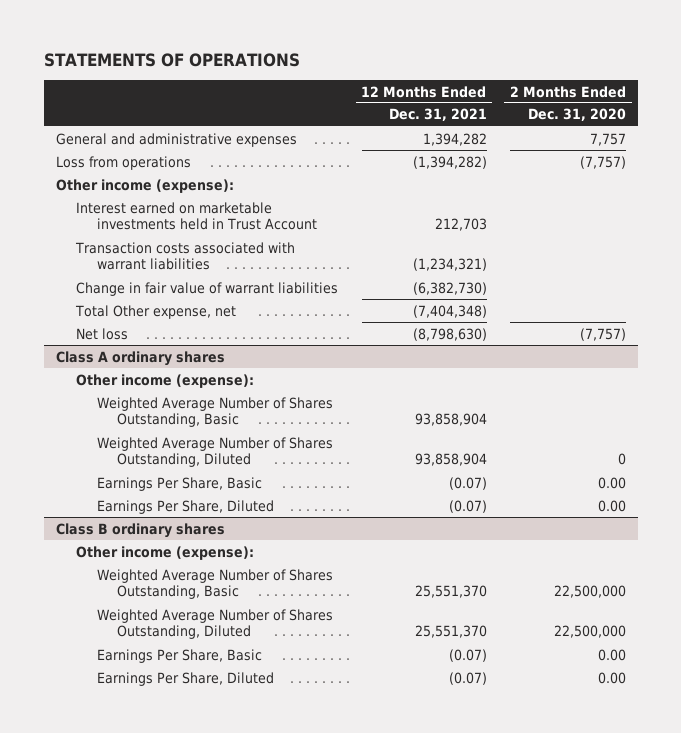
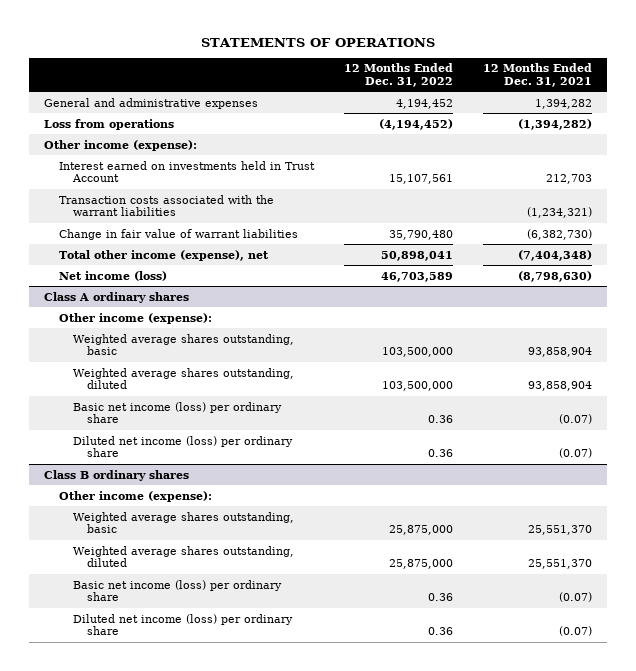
- | 12 Months Ended Dec. 31, 2021 | 2 Months Ended Dec. 31, 2020
+ | 12 Months Ended Dec. 31, 2022 | 12 Months Ended Dec. 31, 2021
- Interest earned on marketable investments held in Trust Account | 212,703 |
- Transaction costs associated with warrant liabilities | (1,234,321) |
+ Interest earned on investments held in Trust Account | 15,107,561 | 212,703
+ Transaction costs associated with the warrant liabilities | | (1,234,321)
- Total Other expense, net | (7,404,348) |
- Net loss | (8,798,630) | (7,757)
+ Total other income (expense), net | 50,898,041 | (7,404,348)
+ Net income (loss) | 46,703,589 | (8,798,630)
@ Class A ordinary shares
- Weighted Average Number of Shares Outstanding, Basic | 93,858,904 |
- Weighted Average Number of Shares Outstanding, Diluted | 93,858,904 | 0
- Earnings Per Share, Basic | (0.07) | 0.00
- Earnings Per Share, Diluted | (0.07) | 0.00
+ Weighted average shares outstanding, basic | 103,500,000 | 93,858,904
+ Weighted average shares outstanding, diluted | 103,500,000 | 93,858,904
+ Basic net income (loss) per ordinary share | 0.36 | (0.07)
+ Diluted net income (loss) per ordinary share | 0.36 | (0.07)
@ Class B ordinary shares
- Weighted Average Number of Shares Outstanding, Basic | 25,551,370 | 22,500,000
- Weighted Average Number of Shares Outstanding, Diluted | 25,551,370 | 22,500,000
- Earnings Per Share, Basic | (0.07) | 0.00
- Earnings Per Share, Diluted | (0.07) | 0.00
+ Weighted average shares outstanding, basic | 25,875,000 | 25,551,370
+ Weighted average shares outstanding, diluted | 25,875,000 | 25,551,370
+ Basic net income (loss) per ordinary share | 0.36 | (0.07)
+ Diluted net income (loss) per ordinary share | 0.36 | (0.07)

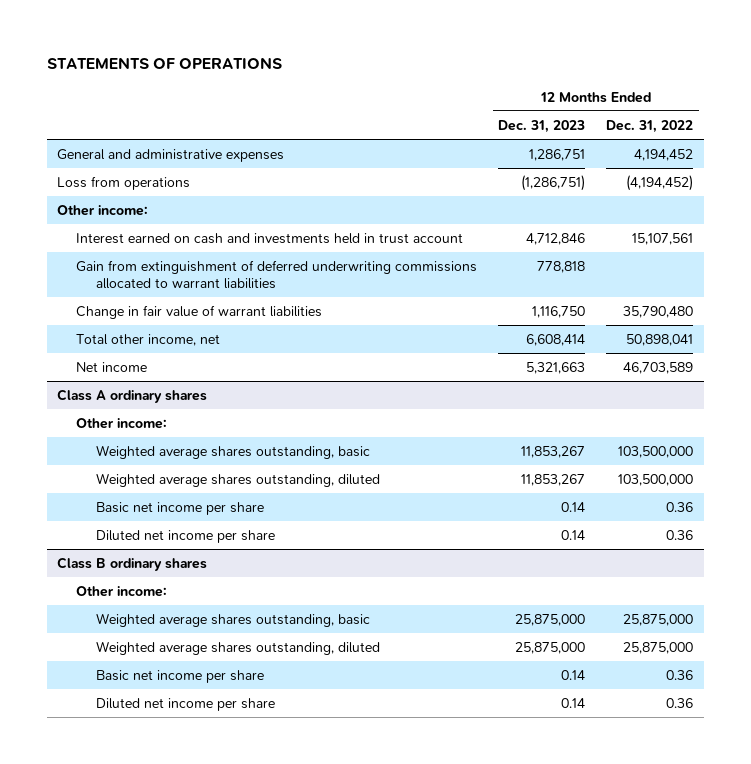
- | 12 Months Ended Dec. 31, 2022 | 12 Months Ended Dec. 31, 2021
+ | 12 Months Ended Dec. 31, 2023 | 12 Months Ended Dec. 31, 2022
- Other income (expense):
- Interest earned on investments held in Trust Account | 15,107,561 | 212,703
- Transaction costs associated with the warrant liabilities | | (1,234,321)
+ Other income:
+ Interest earned on cash and investments held in trust account | 4,712,846 | 15,107,561
+ Gain from extinguishment of deferred underwriting commissions allocated to warrant liabilities | 778,818 |
- Total other income (expense), net | 50,898,041 | (7,404,348)
- Net income (loss) | 46,703,589 | (8,798,630)
+ Total other income, net | 6,608,414 | 50,898,041
+ Net income | 5,321,663 | 46,703,589
@ Class A ordinary shares
- Other income (expense):
+ Other income:
- Basic net income (loss) per ordinary share | 0.36 | (0.07)
- Diluted net income (loss) per ordinary share | 0.36 | (0.07)
+ Basic net income per share | 0.14 | 0.36
+ Diluted net income per share | 0.14 | 0.36
@ Class B ordinary shares
- Other income (expense):
+ Other income:
- Basic net income (loss) per ordinary share | 0.36 | (0.07)
- Diluted net income (loss) per ordinary share | 0.36 | (0.07)
+ Basic net income per share | 0.14 | 0.36
+ Diluted net income per share | 0.14 | 0.36

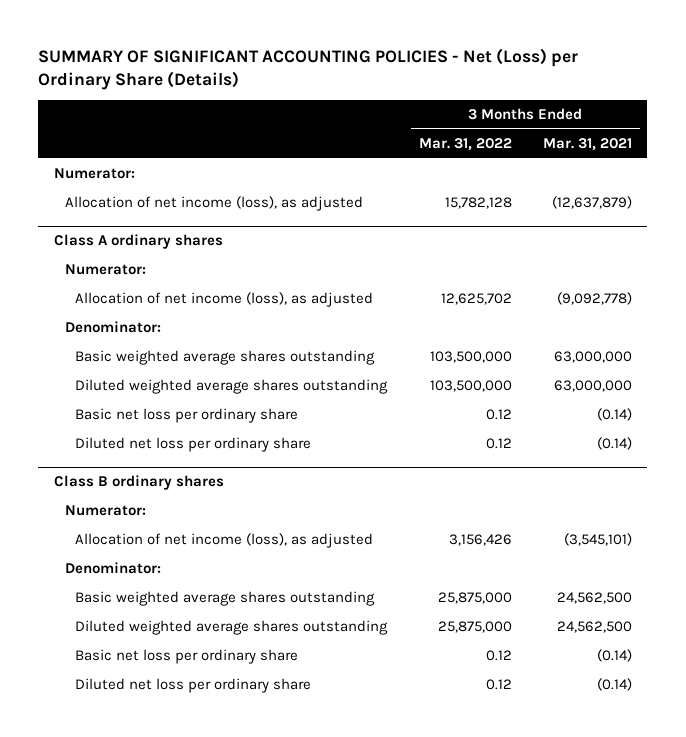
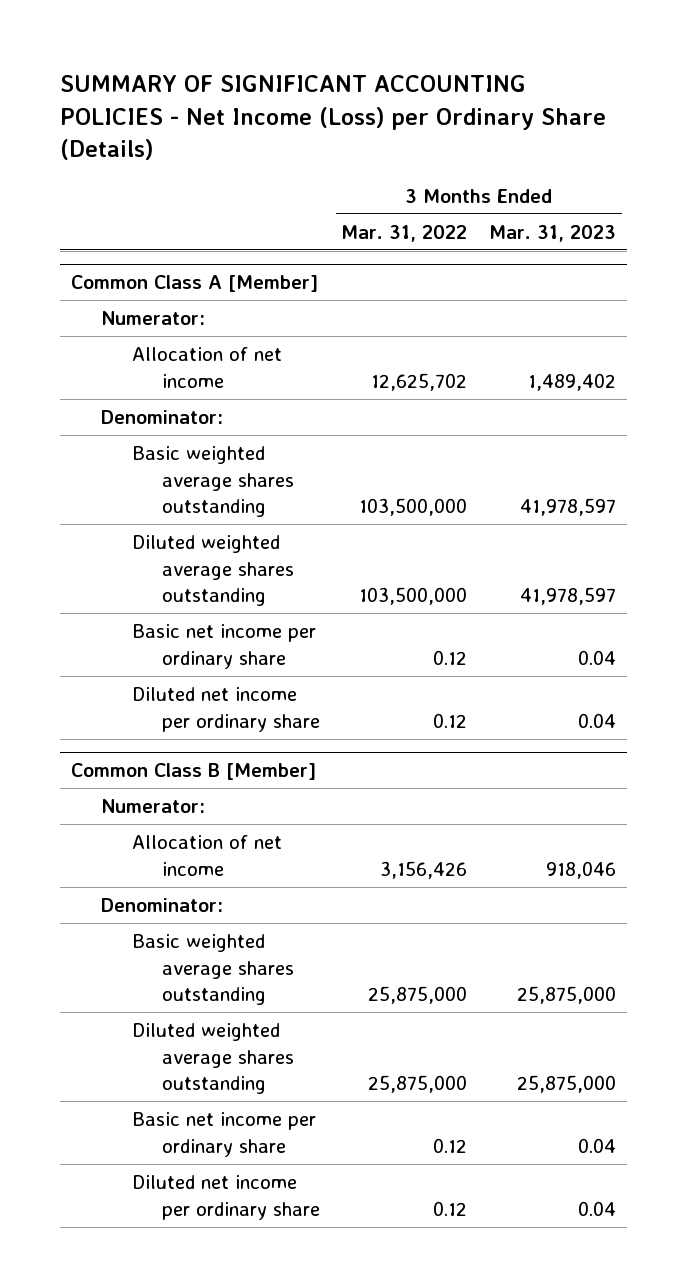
- SUMMARY OF SIGNIFICANT ACCOUNTING POLICIES - Net (Loss) per Ordinary Share (Details)
+ SUMMARY OF SIGNIFICANT ACCOUNTING POLICIES - Net Income (Loss) per Ordinary Share (Details)
- | 3 Months Ended Mar. 31, 2022 | 3 Months Ended Mar. 31, 2021
+ | 3 Months Ended Mar. 31, 2022 | 3 Months Ended Mar. 31, 2023
- Numerator:
- Allocation of net income (loss), as adjusted | 15,782,128 | (12,637,879)
- Class A ordinary shares
+ Common Class A [Member]
- Allocation of net income (loss), as adjusted | 12,625,702 | (9,092,778)
+ Allocation of net income | 12,625,702 | 1,489,402
- Basic net loss per ordinary share | 0.12 | (0.14)
- Diluted net loss per ordinary share | 0.12 | (0.14)
- Class B ordinary shares
+ Basic net income per ordinary share | 0.12 | 0.04
+ Diluted net income per ordinary share | 0.12 | 0.04
+ Common Class B [Member]
- Allocation of net income (loss), as adjusted | 3,156,426 | (3,545,101)
+ Allocation of net income | 3,156,426 | 918,046
- Basic net loss per ordinary share | 0.12 | (0.14)
- Diluted net loss per ordinary share | 0.12 | (0.14)
+ Basic net income per ordinary share | 0.12 | 0.04
+ Diluted net income per ordinary share | 0.12 | 0.04

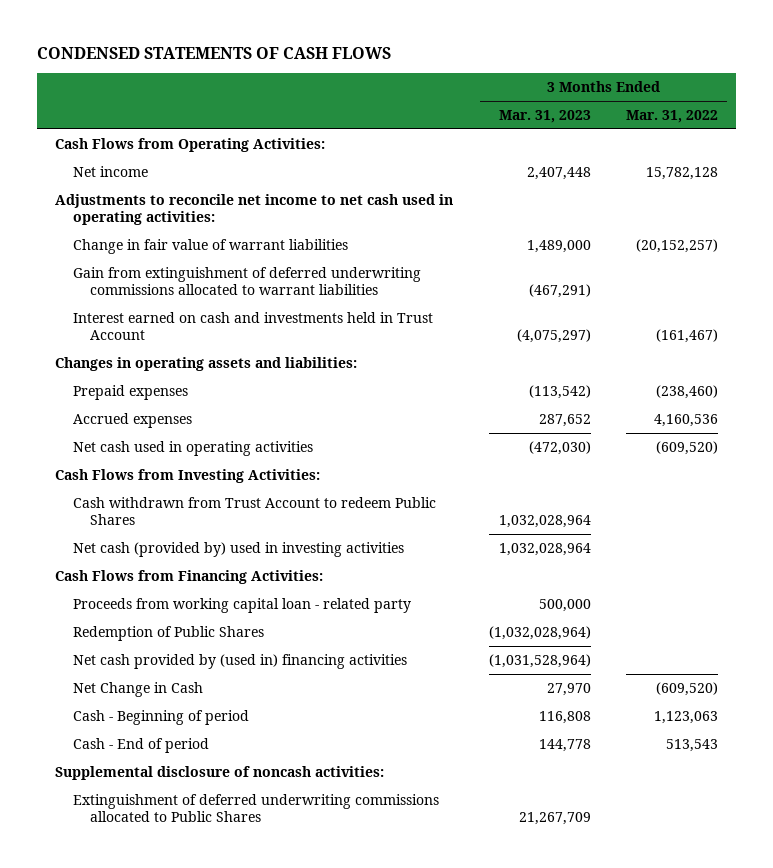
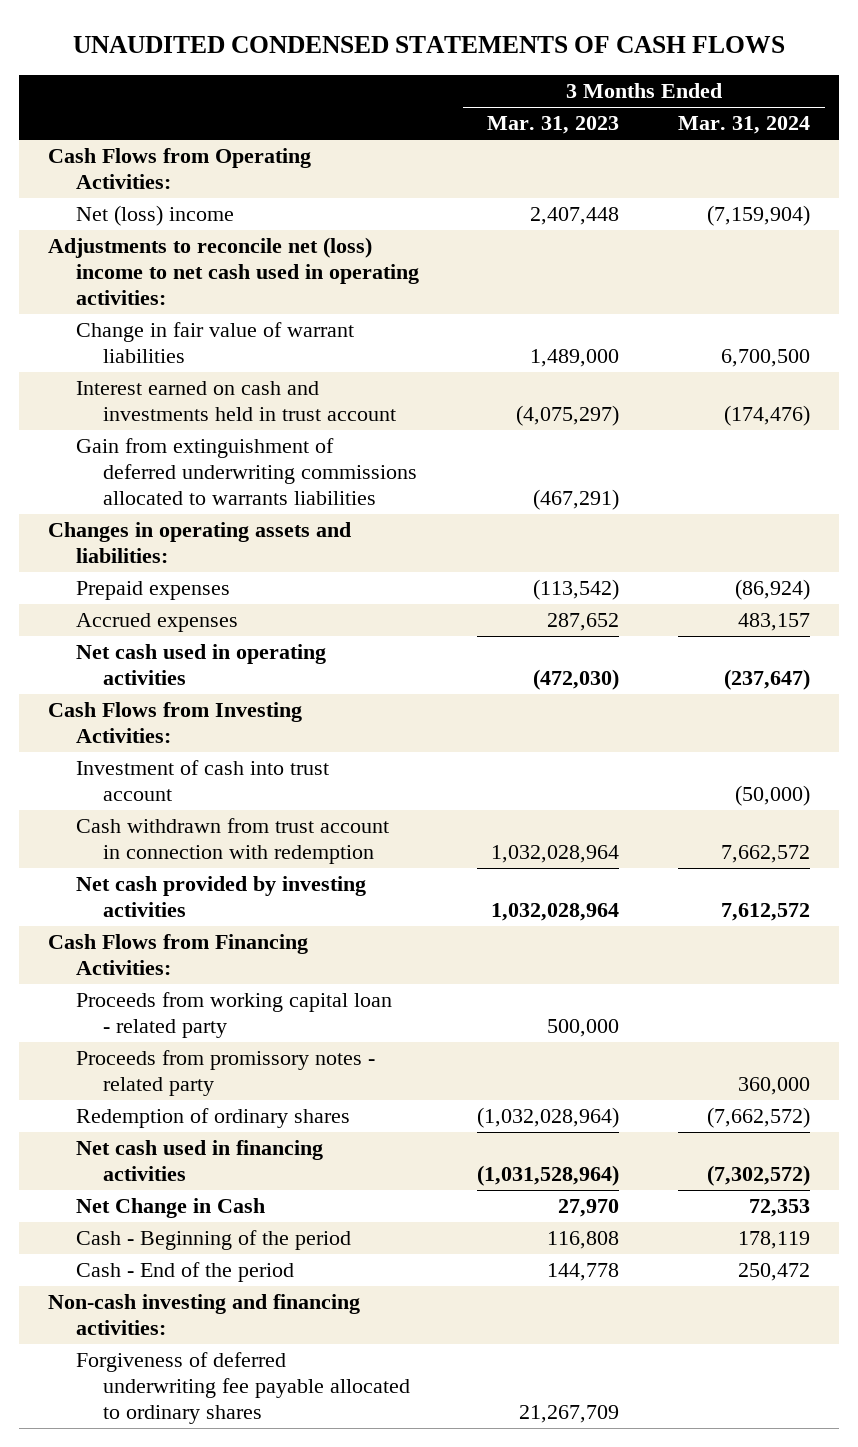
- CONDENSED STATEMENTS OF CASH FLOWS
+ UNAUDITED CONDENSED STATEMENTS OF CASH FLOWS
- | 3 Months Ended Mar. 31, 2023 | 3 Months Ended Mar. 31, 2022
+ | 3 Months Ended Mar. 31, 2023 | 3 Months Ended Mar. 31, 2024
- Net income | 2,407,448 | 15,782,128
- Adjustments to reconcile net income to net cash used in operating activities:
+ Net (loss) income | 2,407,448 | (7,159,904)
+ Adjustments to reconcile net (loss) income to net cash used in operating activities:
- Gain from extinguishment of deferred underwriting commissions allocated to warrant liabilities | (467,291) |
- Interest earned on cash and investments held in Trust Account | (4,075,297) | (161,467)
+ Interest earned on cash and investments held in trust account | (4,075,297) | (174,476)
+ Gain from extinguishment of deferred underwriting commissions allocated to warrants liabilities | (467,291) |
- Cash withdrawn from Trust Account to redeem Public Shares | 1,032,028,964 |
- Net cash (provided by) used in investing activities | 1,032,028,964 |
+ Investment of cash into trust account | | (50,000)
+ Cash withdrawn from trust account in connection with redemption | 1,032,028,964 | 7,662,572
+ Net cash provided by investing activities | 1,032,028,964 | 7,612,572
- Redemption of Public Shares | (1,032,028,964) |
- Net cash provided by (used in) financing activities | (1,031,528,964) |
+ Proceeds from promissory notes - related party | | 360,000
+ Redemption of ordinary shares | (1,032,028,964) | (7,662,572)
+ Net cash used in financing activities | (1,031,528,964) | (7,302,572)
- Cash - Beginning of period | 116,808 | 1,123,063
- Cash - End of period | 144,778 | 513,543
- Supplemental disclosure of noncash activities:
- Extinguishment of deferred underwriting commissions allocated to Public Shares | 21,267,709 |
+ Cash - Beginning of the period | 116,808 | 178,119
+ Cash - End of the period | 144,778 | 250,472
+ Non-cash investing and financing activities:
+ Forgiveness of deferred underwriting fee payable allocated to ordinary shares | 21,267,709 |

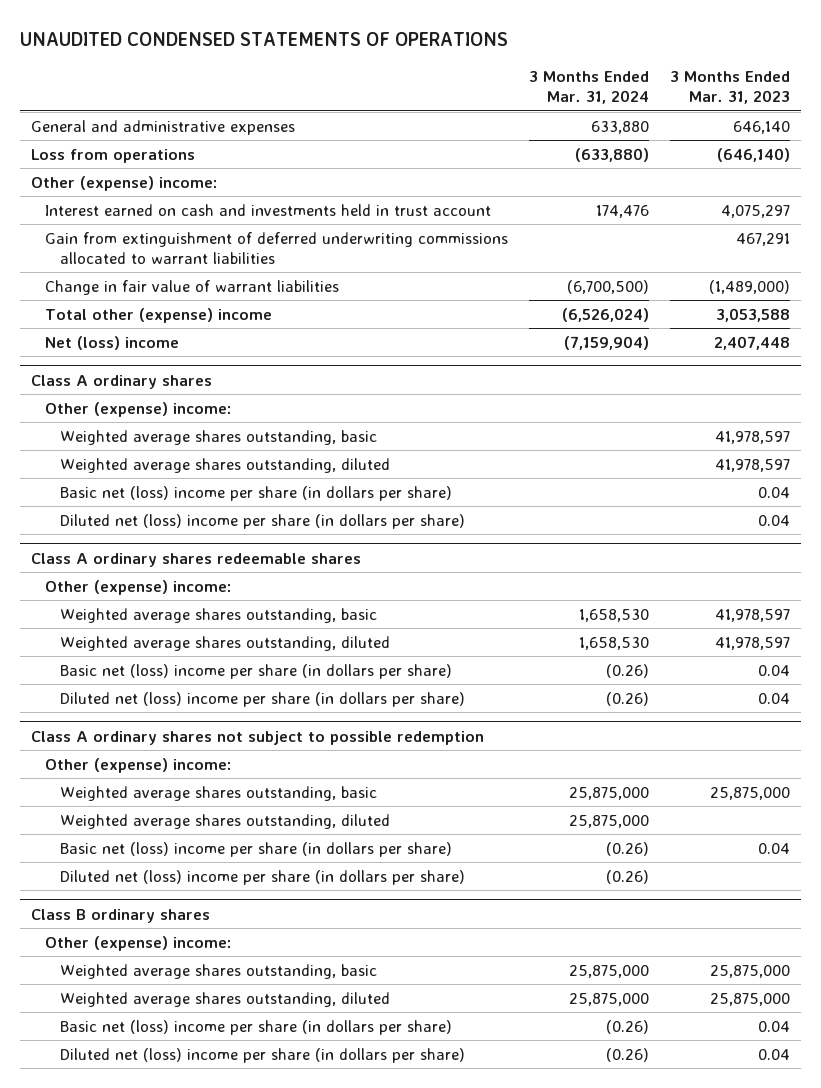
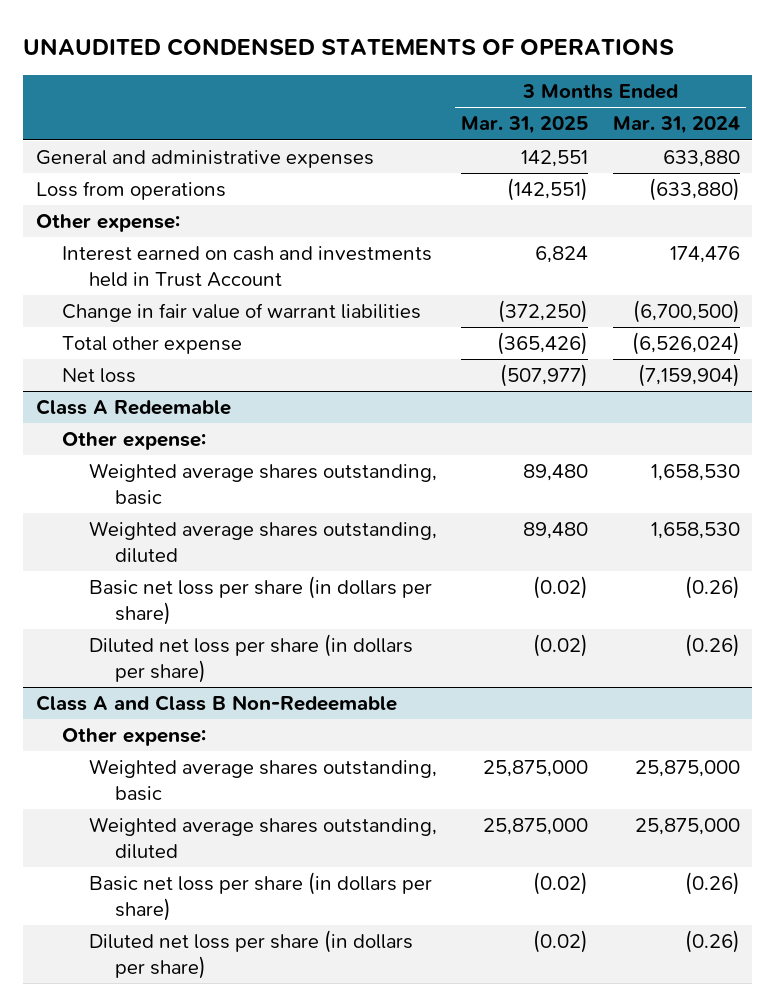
- | 3 Months Ended Mar. 31, 2024 | 3 Months Ended Mar. 31, 2023
+ | 3 Months Ended Mar. 31, 2025 | 3 Months Ended Mar. 31, 2024
- Other (expense) income:
- Interest earned on cash and investments held in trust account | 174,476 | 4,075,297
- Gain from extinguishment of deferred underwriting commissions allocated to warrant liabilities | | 467,291
+ Other expense:
+ Interest earned on cash and investments held in Trust Account | 6,824 | 174,476
- Total other (expense) income | (6,526,024) | 3,053,588
- Net (loss) income | (7,159,904) | 2,407,448
- Class A ordinary shares
- Other (expense) income:
- Weighted average shares outstanding, basic | | 41,978,597
- Weighted average shares outstanding, diluted | | 41,978,597
- Basic net (loss) income per share (in dollars per share) | | 0.04
- Diluted net (loss) income per share (in dollars per share) | | 0.04
- Class A ordinary shares redeemable shares
- Other (expense) income:
+ Total other expense | (365,426) | (6,526,024)
+ Net loss | (507,977) | (7,159,904)
+ Class A Redeemable
+ Other expense:
- Basic net (loss) income per share (in dollars per share) | (0.26) | 0.04
- Diluted net (loss) income per share (in dollars per share) | (0.26) | 0.04
- Class A ordinary shares not subject to possible redemption
- Other (expense) income:
- Weighted average shares outstanding, basic | 25,875,000 | 25,875,000
- Weighted average shares outstanding, diluted | 25,875,000 |
- Basic net (loss) income per share (in dollars per share) | (0.26) | 0.04
- Diluted net (loss) income per share (in dollars per share) | (0.26) |
- Class B ordinary shares
- Other (expense) income:
+ Basic net loss per share (in dollars per share) | (0.02) | (0.26)
+ Diluted net loss per share (in dollars per share) | (0.02) | (0.26)
+ Class A and Class B Non-Redeemable
+ Other expense:
- Basic net (loss) income per share (in dollars per share) | (0.26) | 0.04
- Diluted net (loss) income per share (in dollars per share) | (0.26) | 0.04
+ Basic net loss per share (in dollars per share) | (0.02) | (0.26)
+ Diluted net loss per share (in dollars per share) | (0.02) | (0.26)

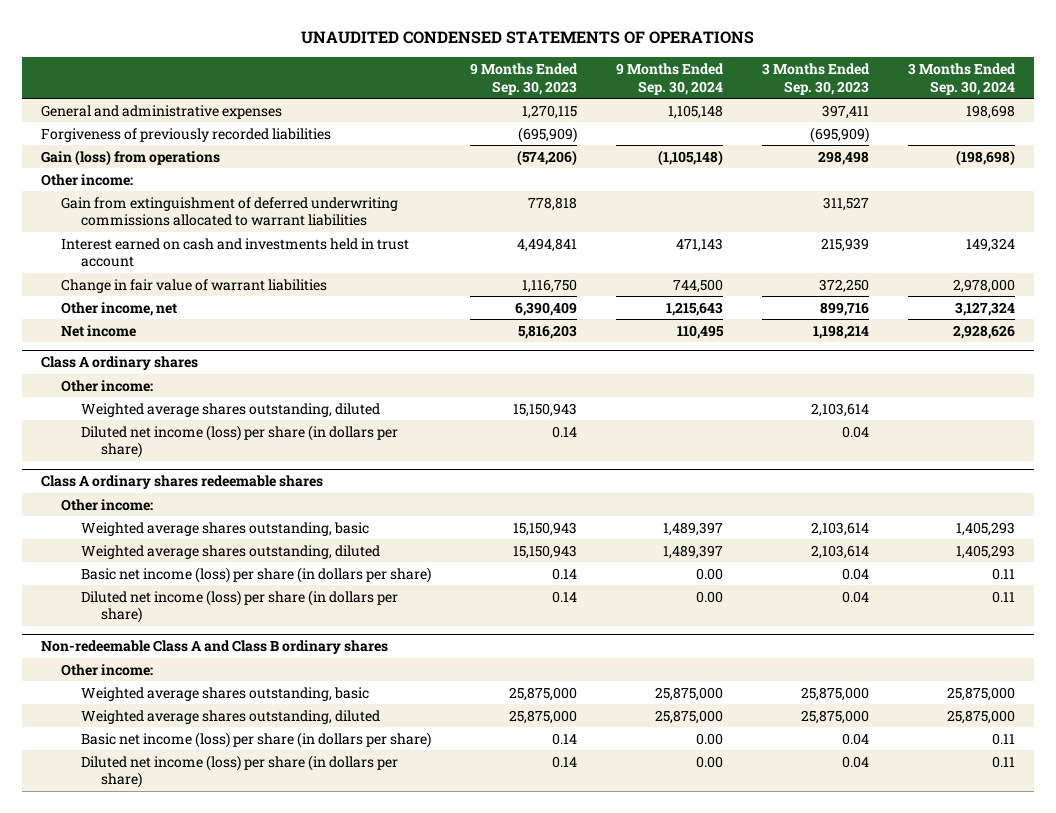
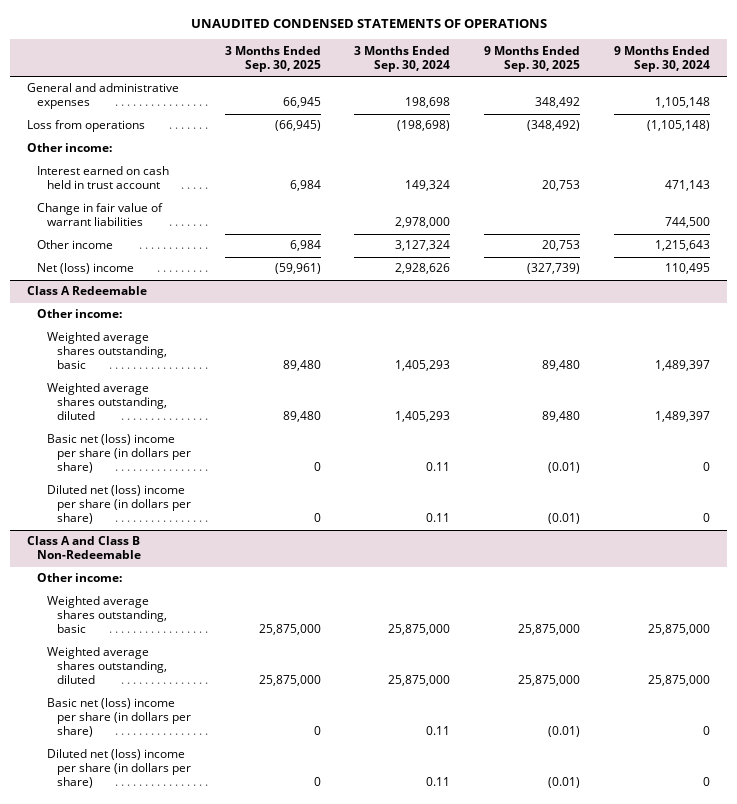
- | 9 Months Ended Sep. 30, 2023 | 9 Months Ended Sep. 30, 2024 | 3 Months Ended Sep. 30, 2023 | 3 Months Ended Sep. 30, 2024
+ | 3 Months Ended Sep. 30, 2025 | 3 Months Ended Sep. 30, 2024 | 9 Months Ended Sep. 30, 2025 | 9 Months Ended Sep. 30, 2024
- Forgiveness of previously recorded liabilities | (695,909) | | (695,909) |
- Gain (loss) from operations | (574,206) | (1,105,148) | 298,498 | (198,698)
+ Loss from operations | (66,945) | (198,698) | (348,492) | (1,105,148)
- Gain from extinguishment of deferred underwriting commissions allocated to warrant liabilities | 778,818 | | 311,527 |
- Interest earned on cash and investments held in trust account | 4,494,841 | 471,143 | 215,939 | 149,324
+ Interest earned on cash held in trust account | 6,984 | 149,324 | 20,753 | 471,143
- Other income, net | 6,390,409 | 1,215,643 | 899,716 | 3,127,324
- Net income | 5,816,203 | 110,495 | 1,198,214 | 2,928,626
- Class A ordinary shares
- Other income:
- Weighted average shares outstanding, diluted | 15,150,943 | | 2,103,614 |
- Diluted net income (loss) per share (in dollars per share) | 0.14 | | 0.04 |
- Class A ordinary shares redeemable shares
+ Other income | 6,984 | 3,127,324 | 20,753 | 1,215,643
+ Net (loss) income | (59,961) | 2,928,626 | (327,739) | 110,495
+ Class A Redeemable
- Basic net income (loss) per share (in dollars per share) | 0.14 | 0.00 | 0.04 | 0.11
- Diluted net income (loss) per share (in dollars per share) | 0.14 | 0.00 | 0.04 | 0.11
- Non-redeemable Class A and Class B ordinary shares
+ Basic net (loss) income per share (in dollars per share) | 0 | 0.11 | (0.01) | 0
+ Diluted net (loss) income per share (in dollars per share) | 0 | 0.11 | (0.01) | 0
+ Class A and Class B Non-Redeemable
- Basic net income (loss) per share (in dollars per share) | 0.14 | 0.00 | 0.04 | 0.11
- Diluted net income (loss) per share (in dollars per share) | 0.14 | 0.00 | 0.04 | 0.11
+ Basic net (loss) income per share (in dollars per share) | 0 | 0.11 | (0.01) | 0
+ Diluted net (loss) income per share (in dollars per share) | 0 | 0.11 | (0.01) | 0

